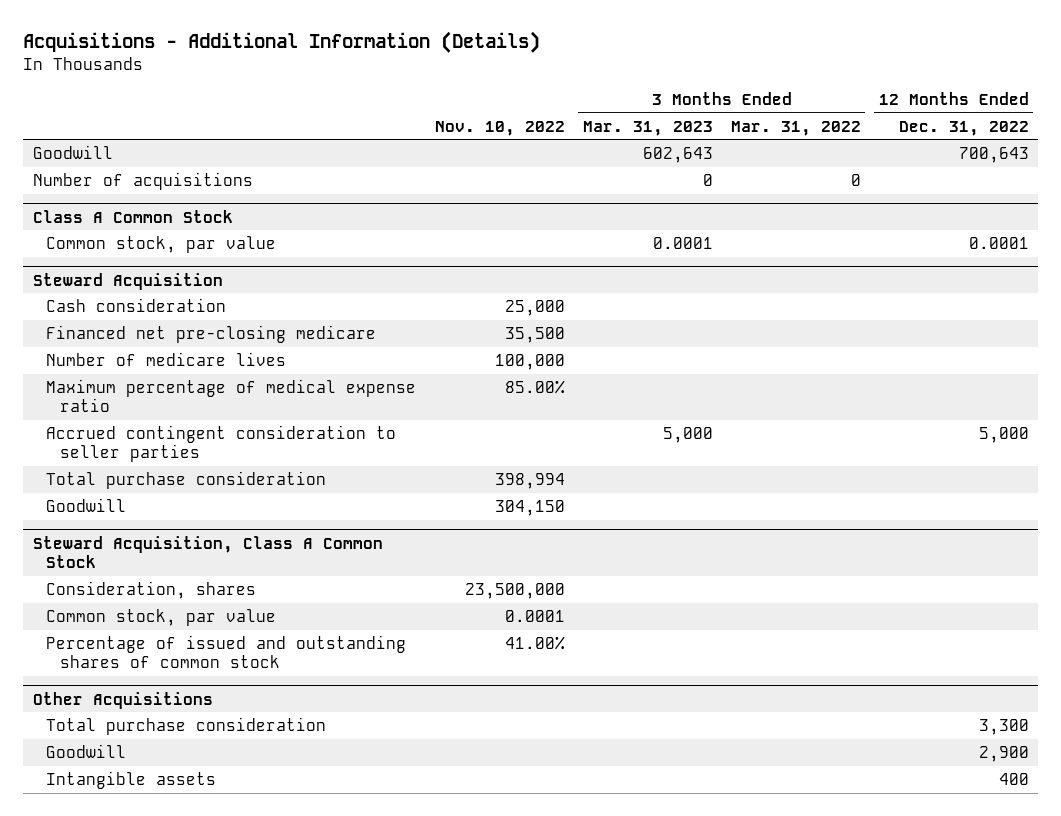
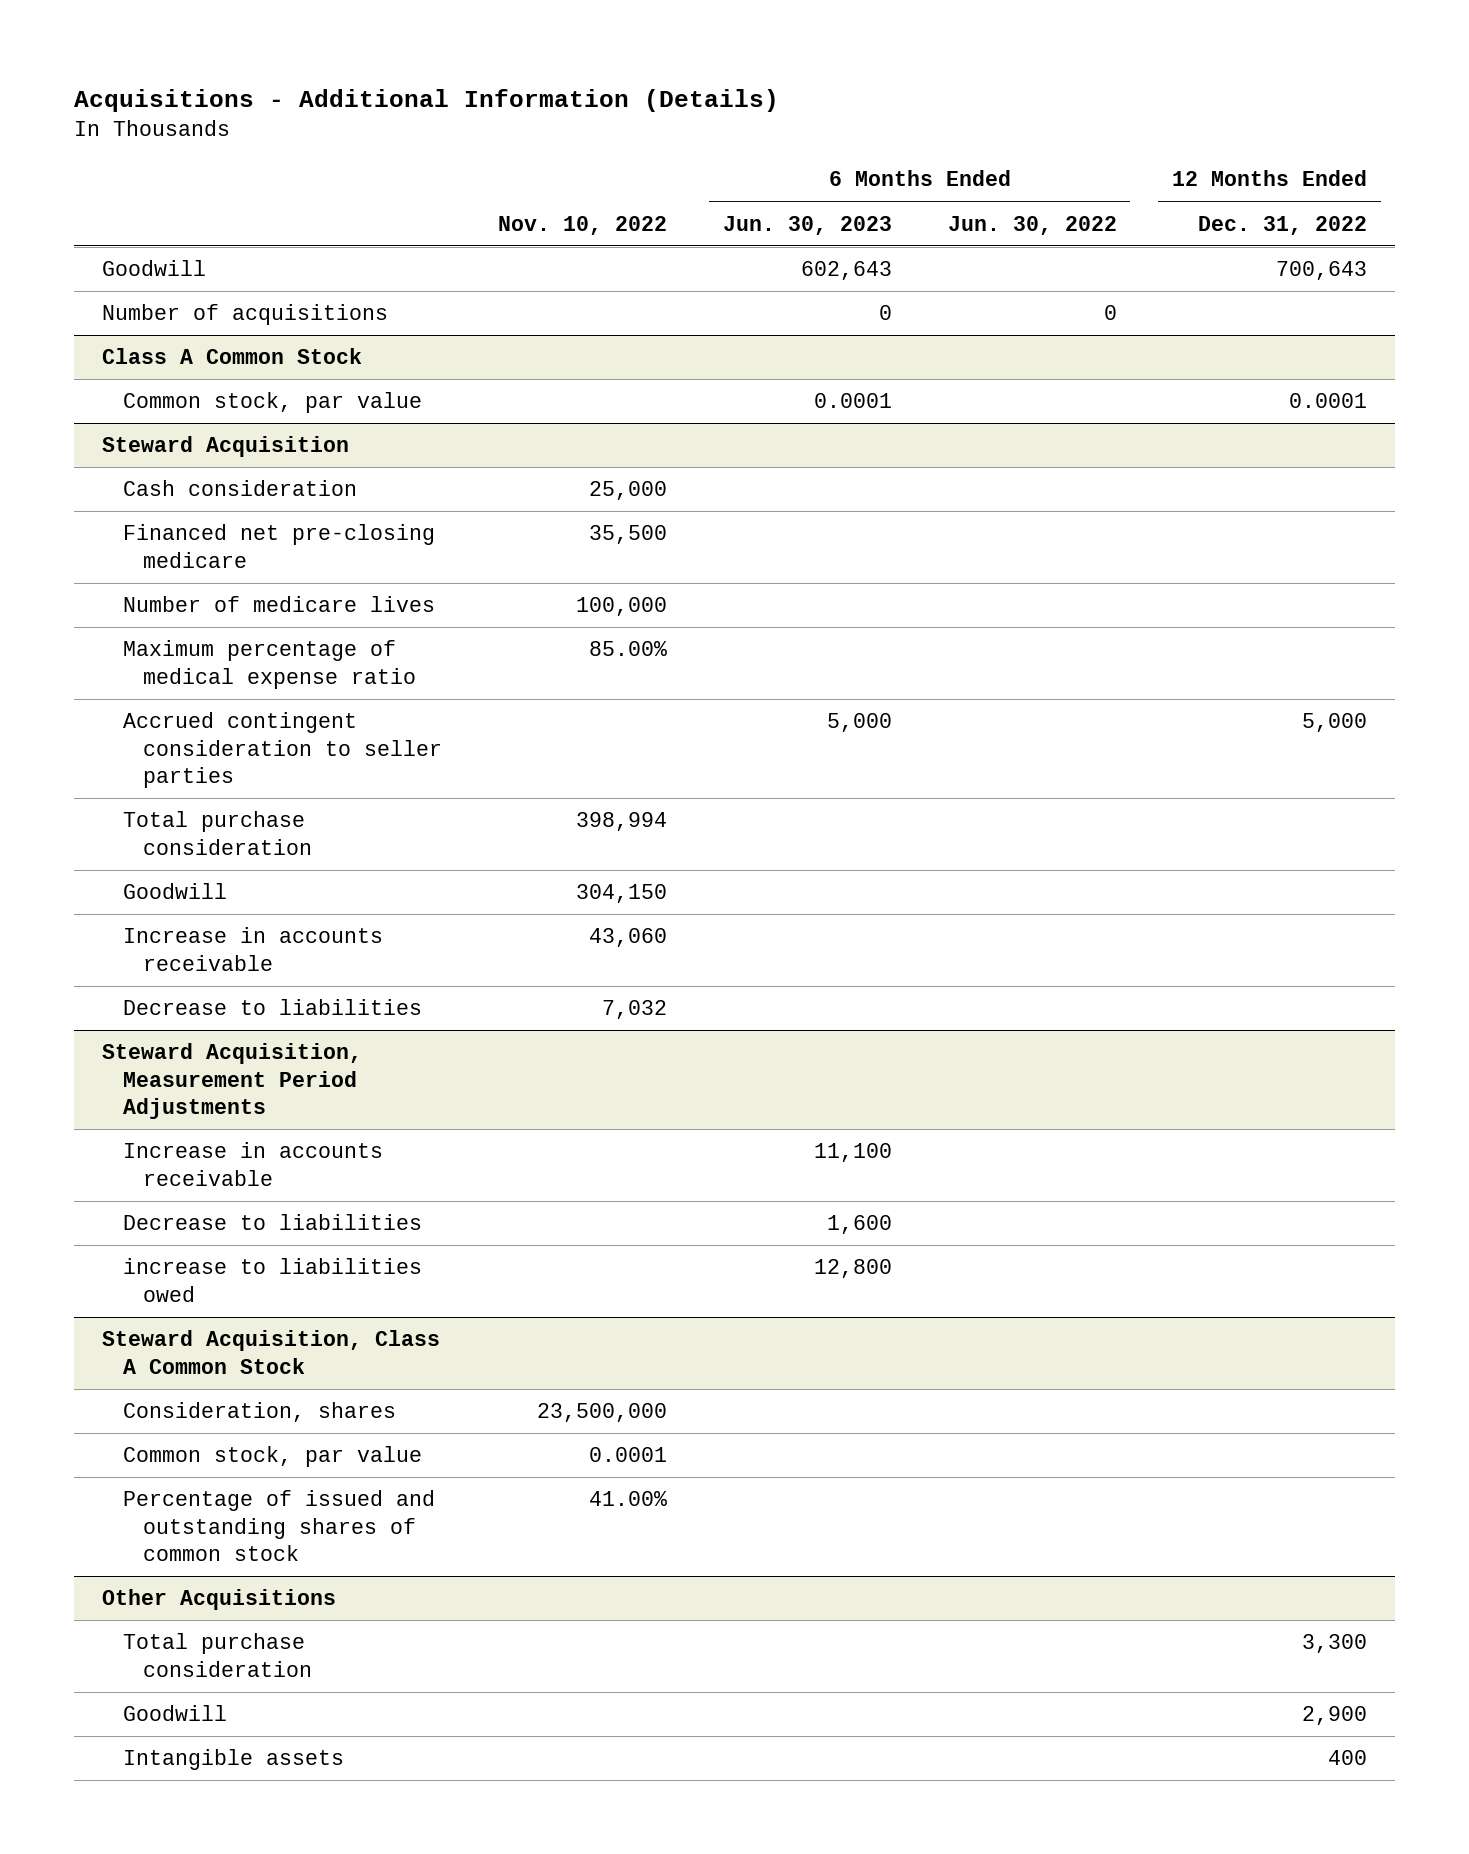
- | Nov. 10, 2022 | 3 Months Ended Mar. 31, 2023 | 3 Months Ended Mar. 31, 2022 | 12 Months Ended Dec. 31, 2022
+ | Nov. 10, 2022 | 6 Months Ended Jun. 30, 2023 | 6 Months Ended Jun. 30, 2022 | 12 Months Ended Dec. 31, 2022
@ Steward Acquisition
+ Increase in accounts receivable | 43,060 | | |
+ Decrease to liabilities | 7,032 | | |
+ Steward Acquisition, Measurement Period Adjustments
+ Increase in accounts receivable | | 11,100 | |
+ Decrease to liabilities | | 1,600 | |
+ increase to liabilities owed | | 12,800 | |

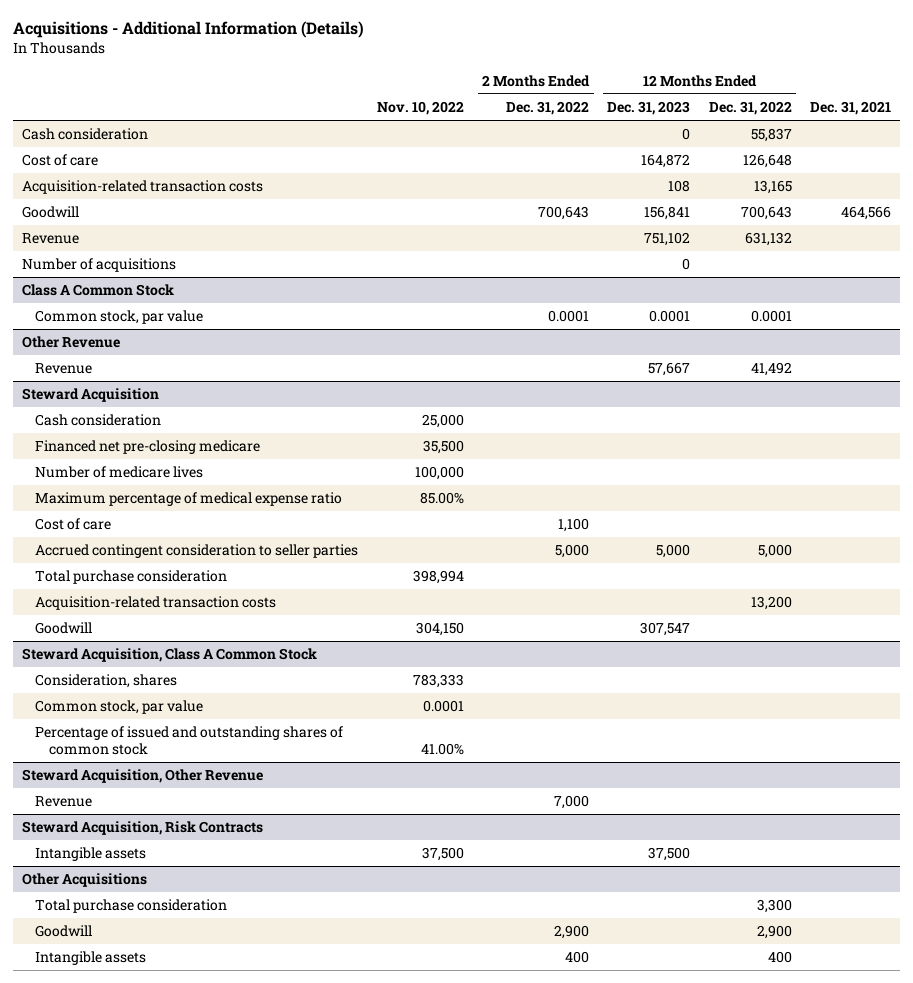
- | Nov. 10, 2022 | 6 Months Ended Jun. 30, 2023 | 6 Months Ended Jun. 30, 2022 | 12 Months Ended Dec. 31, 2022
+ | Nov. 10, 2022 | 2 Months Ended Dec. 31, 2022 | 12 Months Ended Dec. 31, 2023 | 12 Months Ended Dec. 31, 2022 | Dec. 31, 2021
+ Cash consideration | | | 0 | 55,837 |
+ Cost of care | | | 164,872 | 126,648 |
+ Acquisition-related transaction costs | | | 108 | 13,165 |
+ Revenue | | | 751,102 | 631,132 |
+ Other Revenue
+ Revenue | | | 57,667 | 41,492 |
@ Steward Acquisition
+ Cost of care | | 1,100 | | |
+ Acquisition-related transaction costs | | | | 13,200 |
- Increase in accounts receivable | 43,060 | | |
- Decrease to liabilities | 7,032 | | |
- Steward Acquisition, Measurement Period Adjustments
- Increase in accounts receivable | | 11,100 | |
- Decrease to liabilities | | 1,600 | |
- increase to liabilities owed | | 12,800 | |
@ Steward Acquisition, Class A Common Stock
- Consideration, shares | 23,500,000 | | |
+ Consideration, shares | 783,333 | | | |
+ Steward Acquisition, Other Revenue
+ Revenue | | 7,000 | | |
+ Steward Acquisition, Risk Contracts
+ Intangible assets | 37,500 | | 37,500 | |

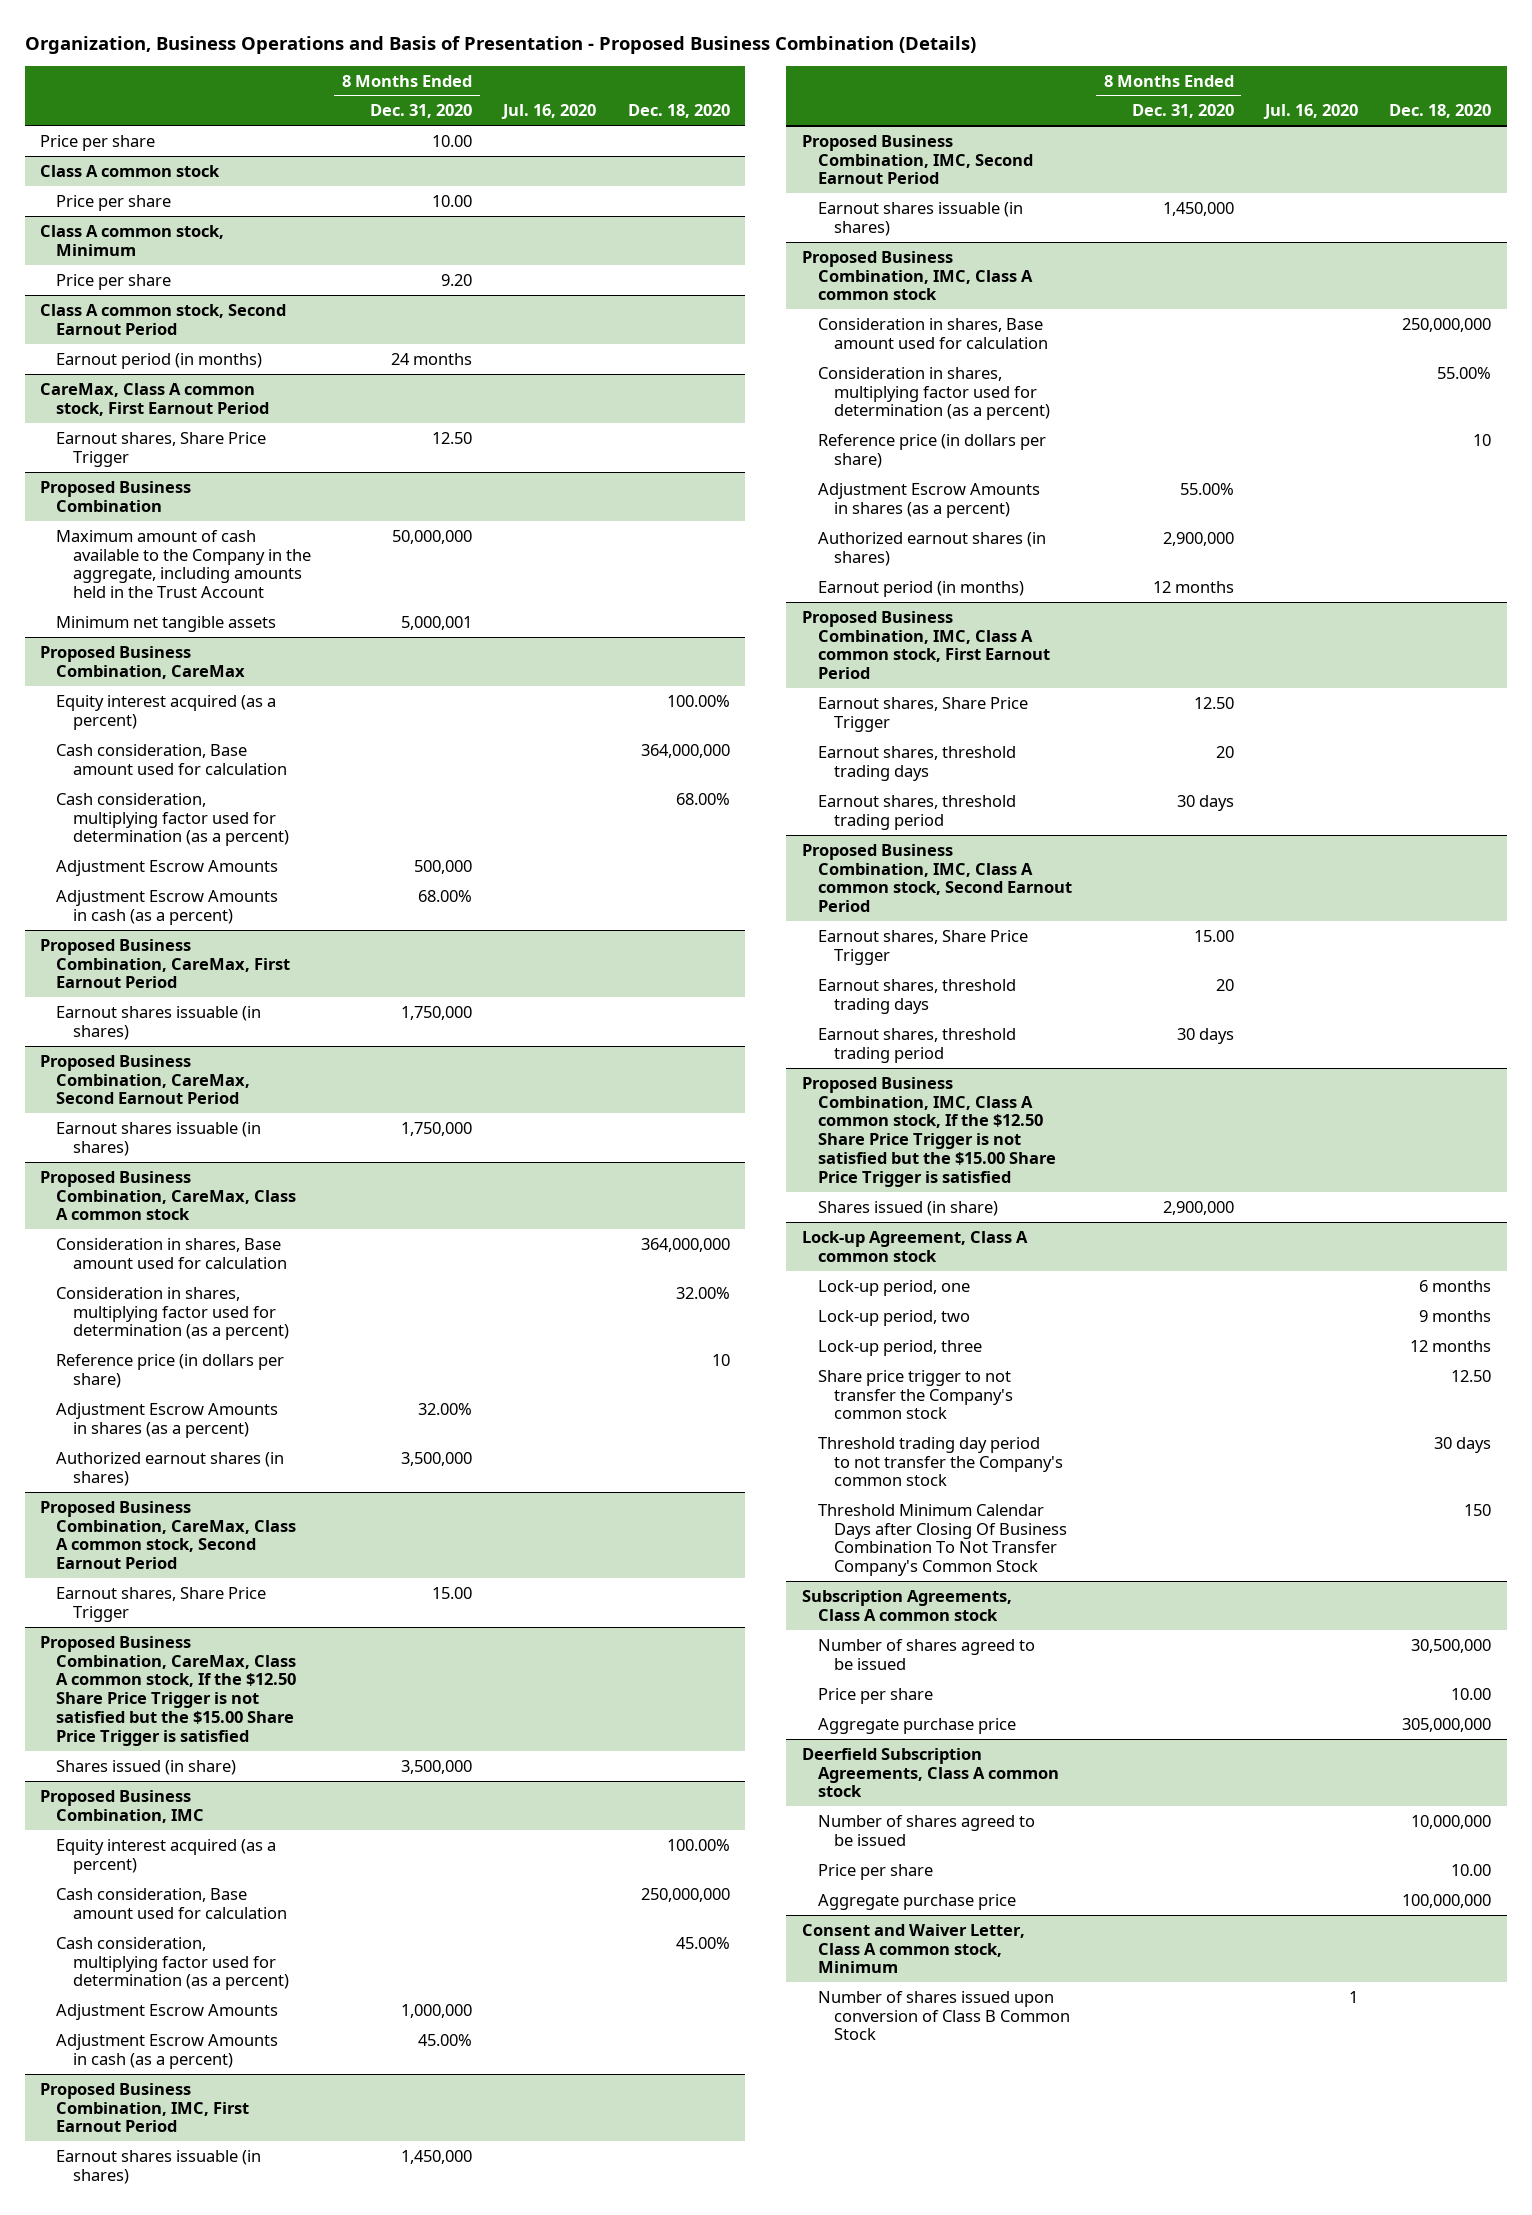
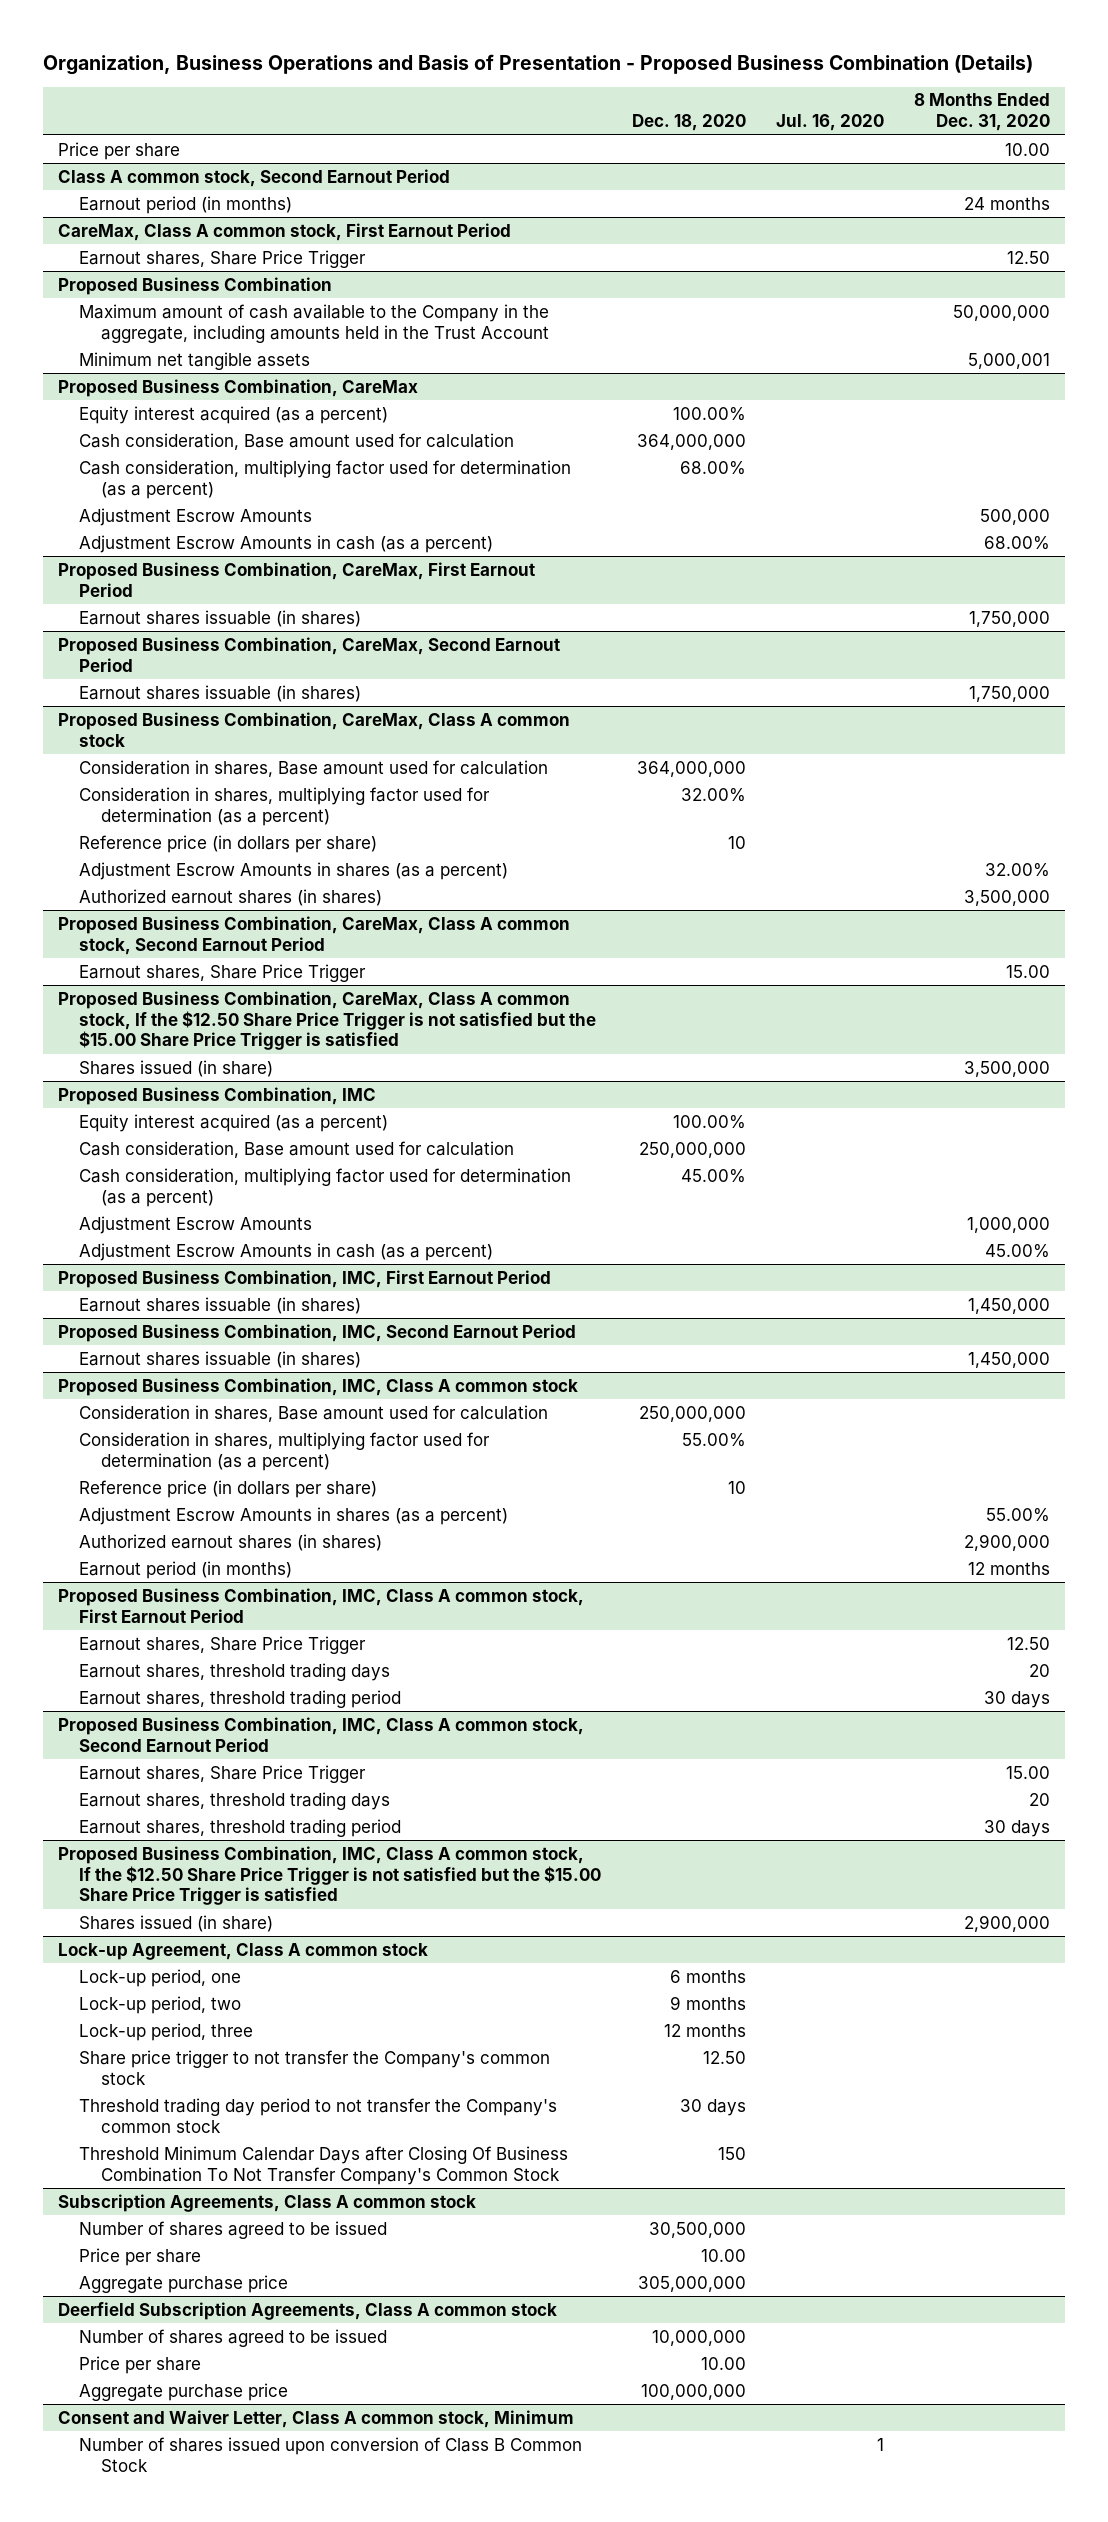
- | 8 Months Ended Dec. 31, 2020 | Jul. 16, 2020 | Dec. 18, 2020
+ | Dec. 18, 2020 | Jul. 16, 2020 | 8 Months Ended Dec. 31, 2020
- Class A common stock
- Price per share | 10.00 | |
- Class A common stock, Minimum
- Price per share | 9.20 | |

